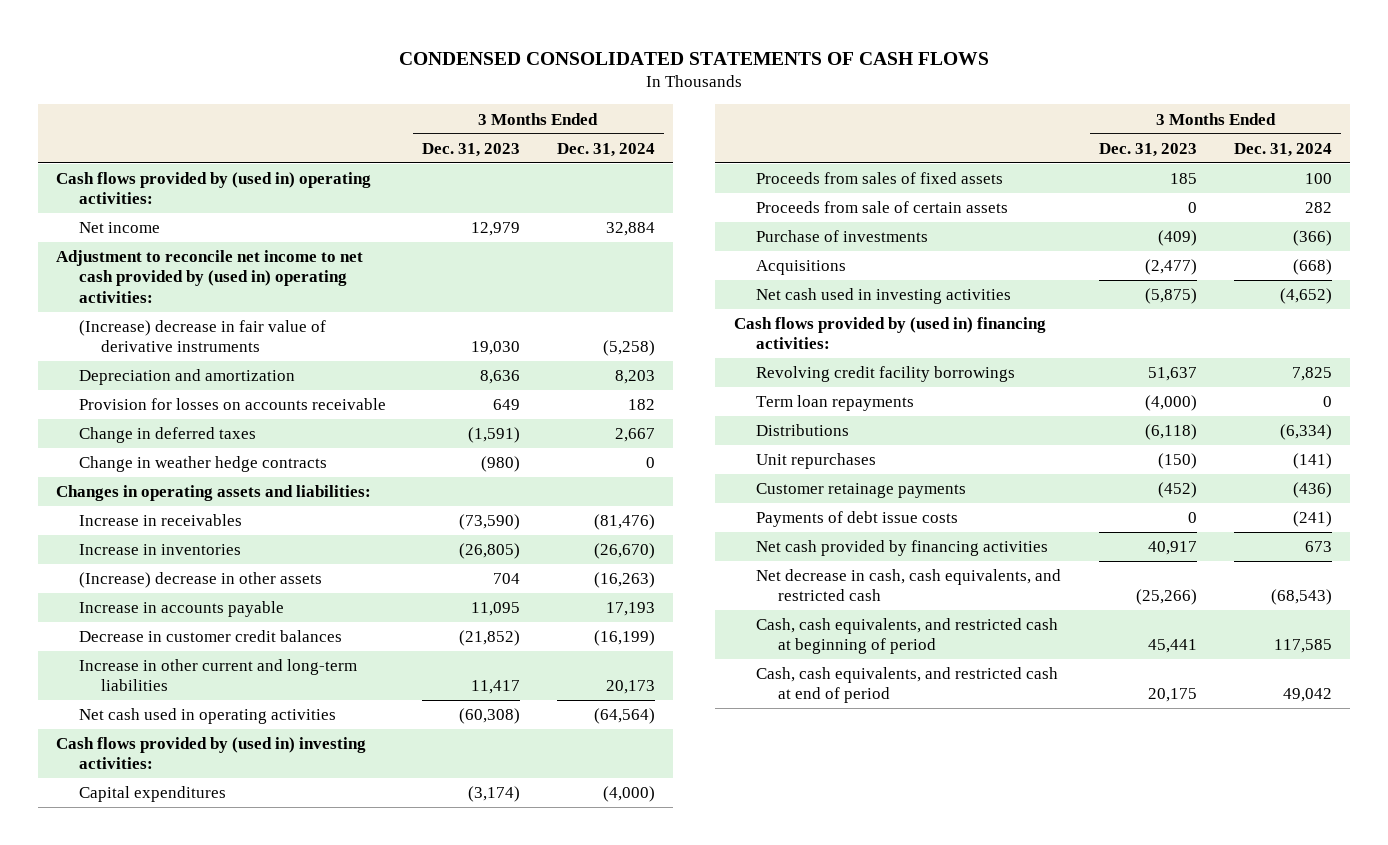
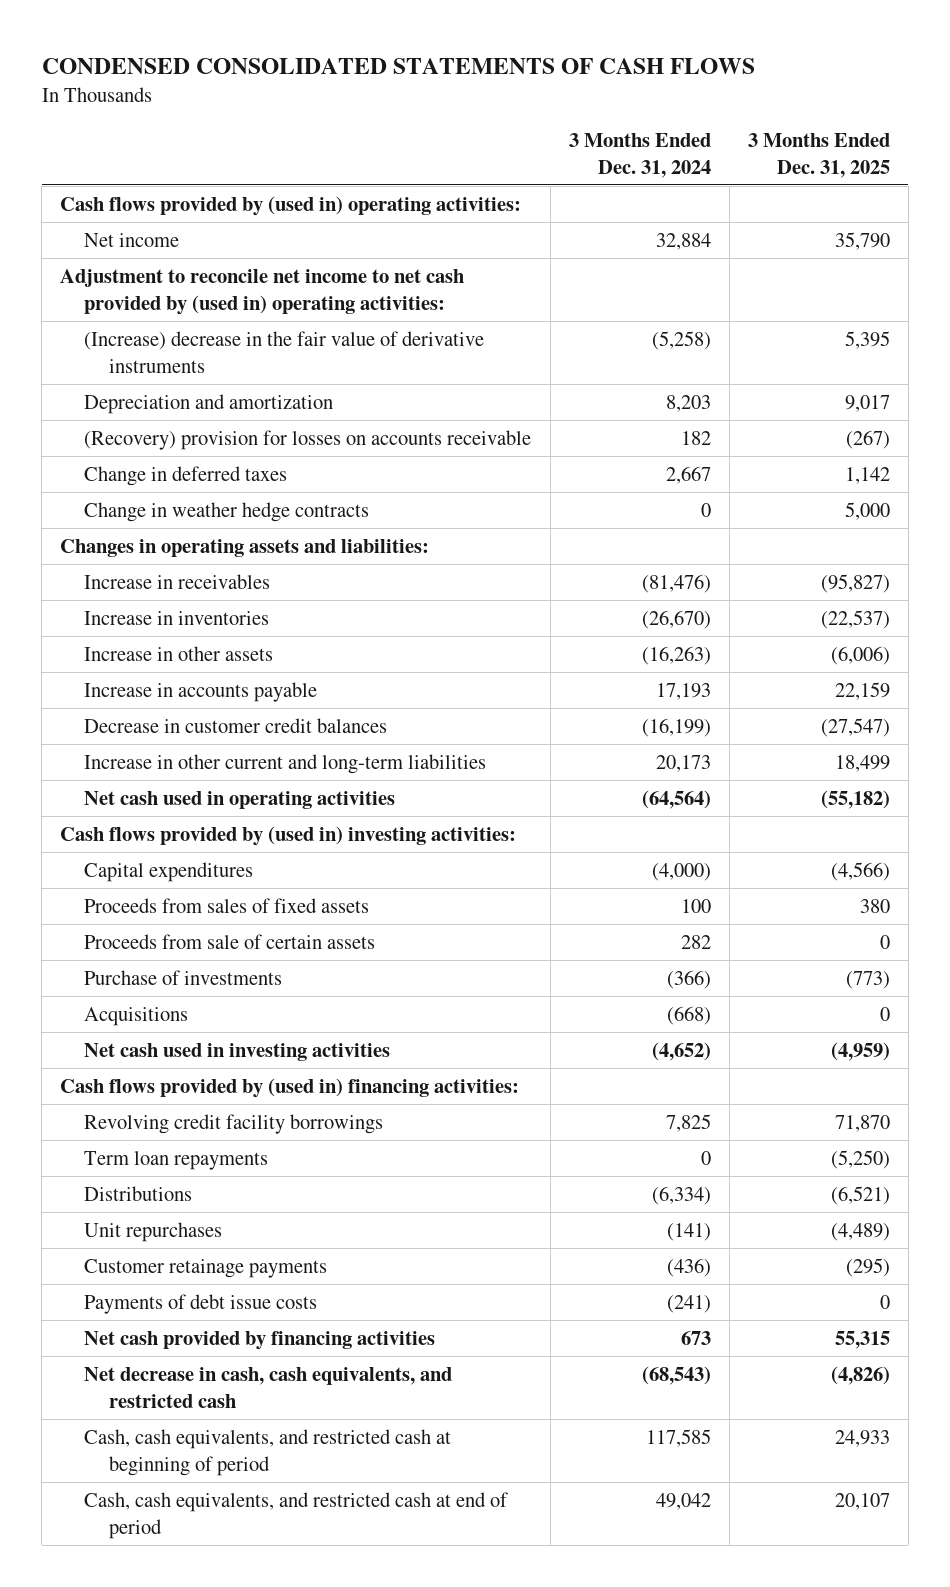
- | 3 Months Ended Dec. 31, 2023 | 3 Months Ended Dec. 31, 2024
+ | 3 Months Ended Dec. 31, 2024 | 3 Months Ended Dec. 31, 2025
- (Increase) decrease in fair value of derivative instruments | 19,030 | (5,258)
+ (Increase) decrease in the fair value of derivative instruments | (5,258) | 5,395
- Provision for losses on accounts receivable | 649 | 182
+ (Recovery) provision for losses on accounts receivable | 182 | (267)
- (Increase) decrease in other assets | 704 | (16,263)
+ Increase in other assets | (16,263) | (6,006)

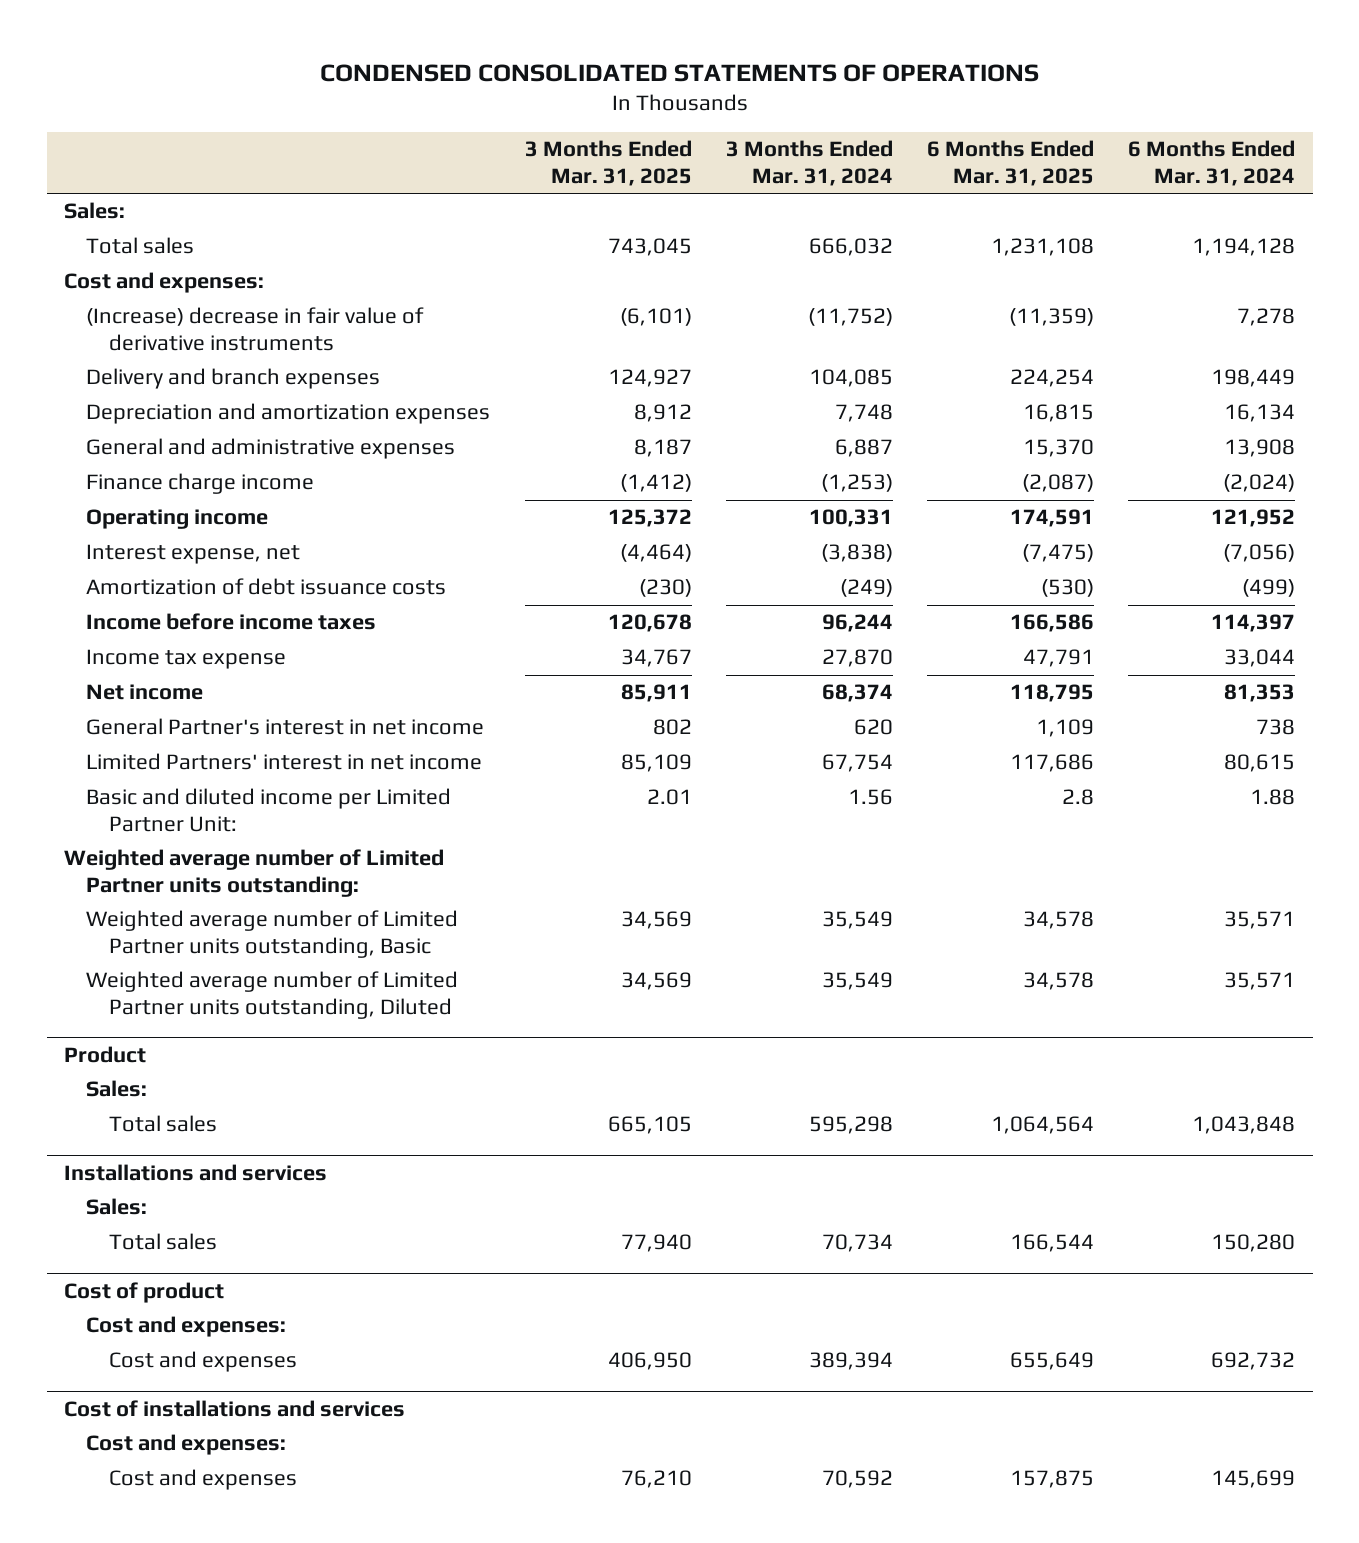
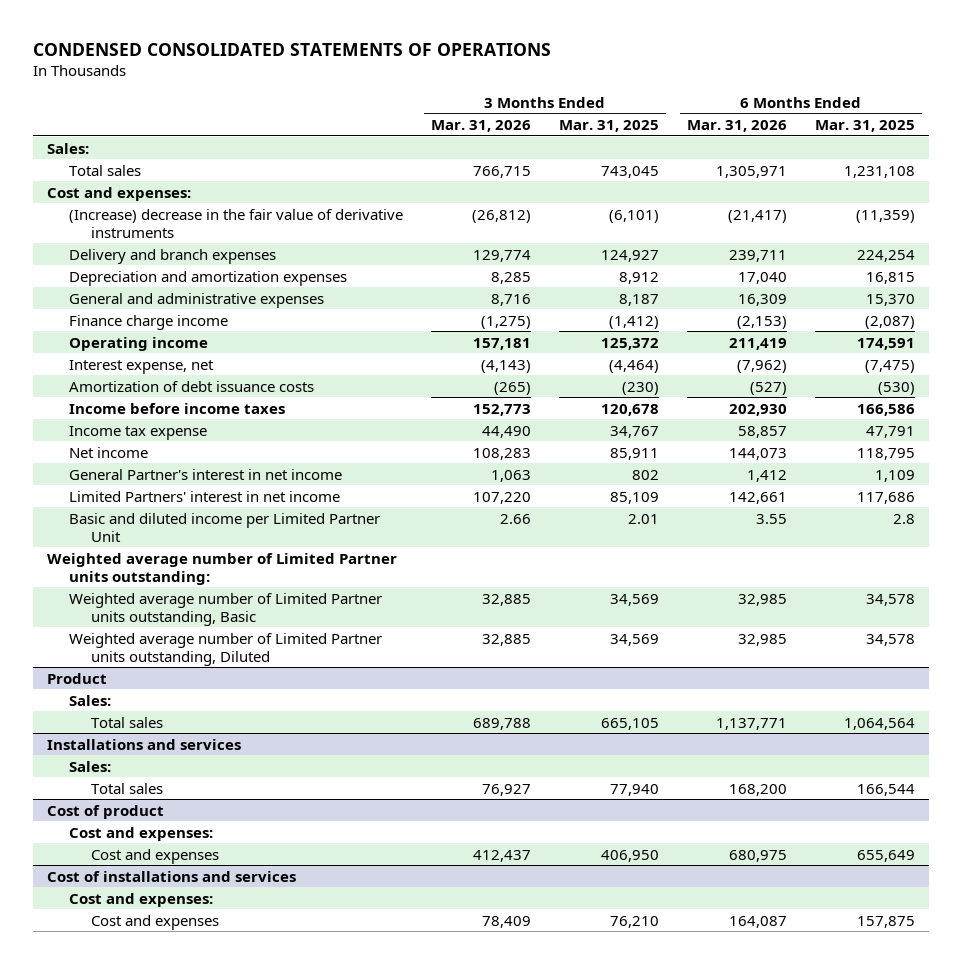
- | 3 Months Ended Mar. 31, 2025 | 3 Months Ended Mar. 31, 2024 | 6 Months Ended Mar. 31, 2025 | 6 Months Ended Mar. 31, 2024
+ | 3 Months Ended Mar. 31, 2026 | 3 Months Ended Mar. 31, 2025 | 6 Months Ended Mar. 31, 2026 | 6 Months Ended Mar. 31, 2025
- (Increase) decrease in fair value of derivative instruments | (6,101) | (11,752) | (11,359) | 7,278
+ (Increase) decrease in the fair value of derivative instruments | (26,812) | (6,101) | (21,417) | (11,359)
- Basic and diluted income per Limited Partner Unit: | 2.01 | 1.56 | 2.8 | 1.88
+ Basic and diluted income per Limited Partner Unit | 2.66 | 2.01 | 3.55 | 2.8

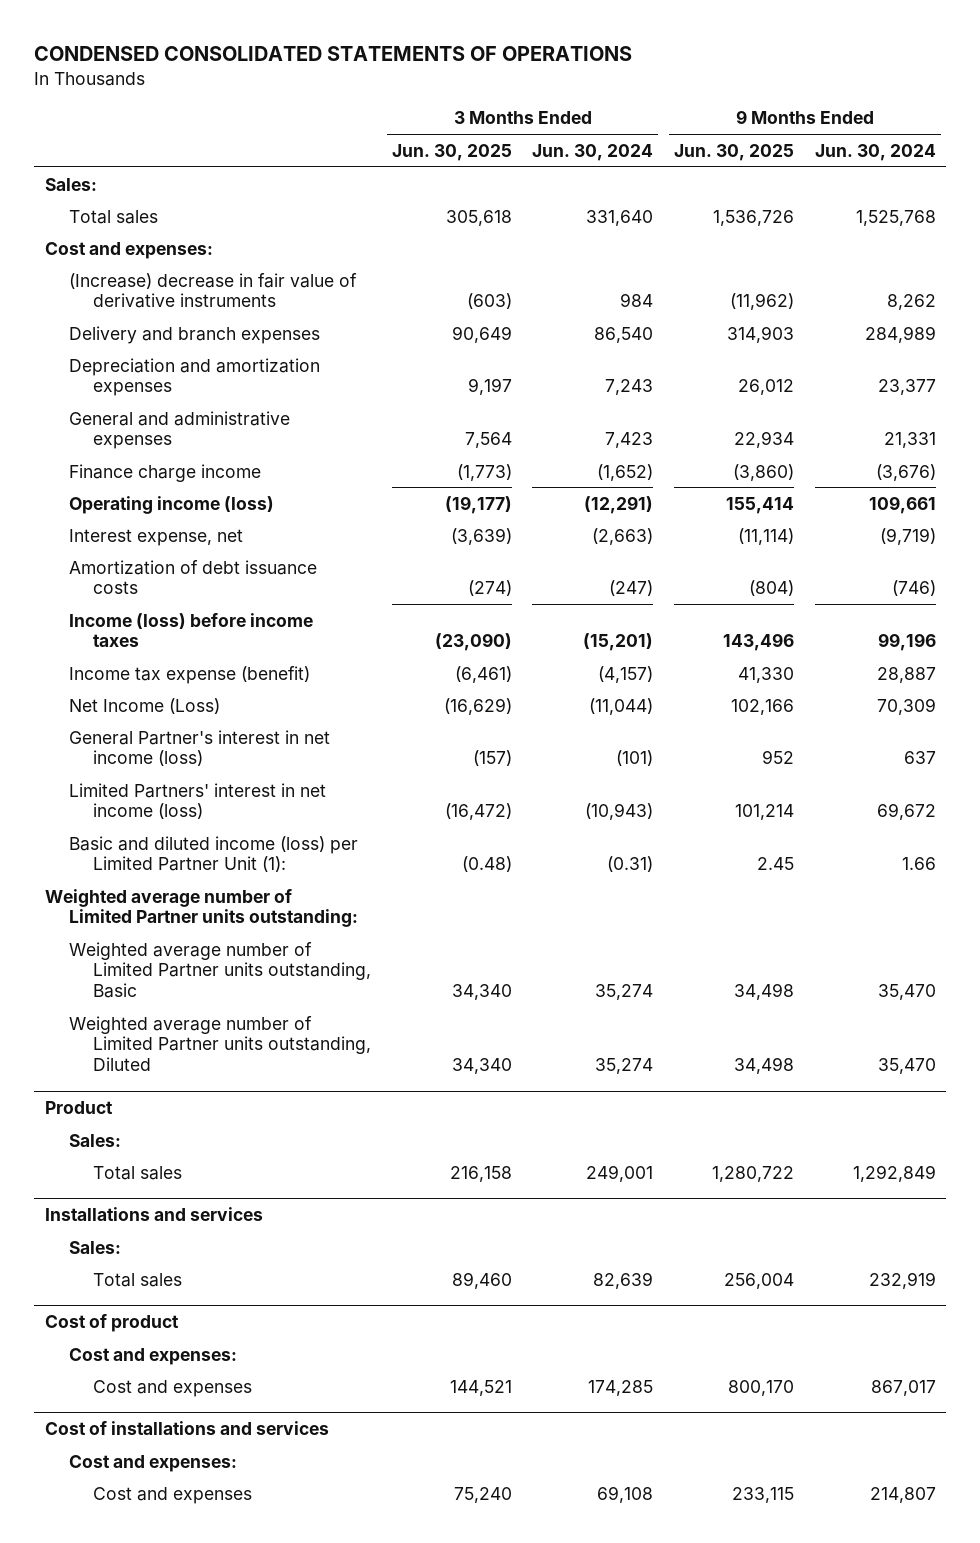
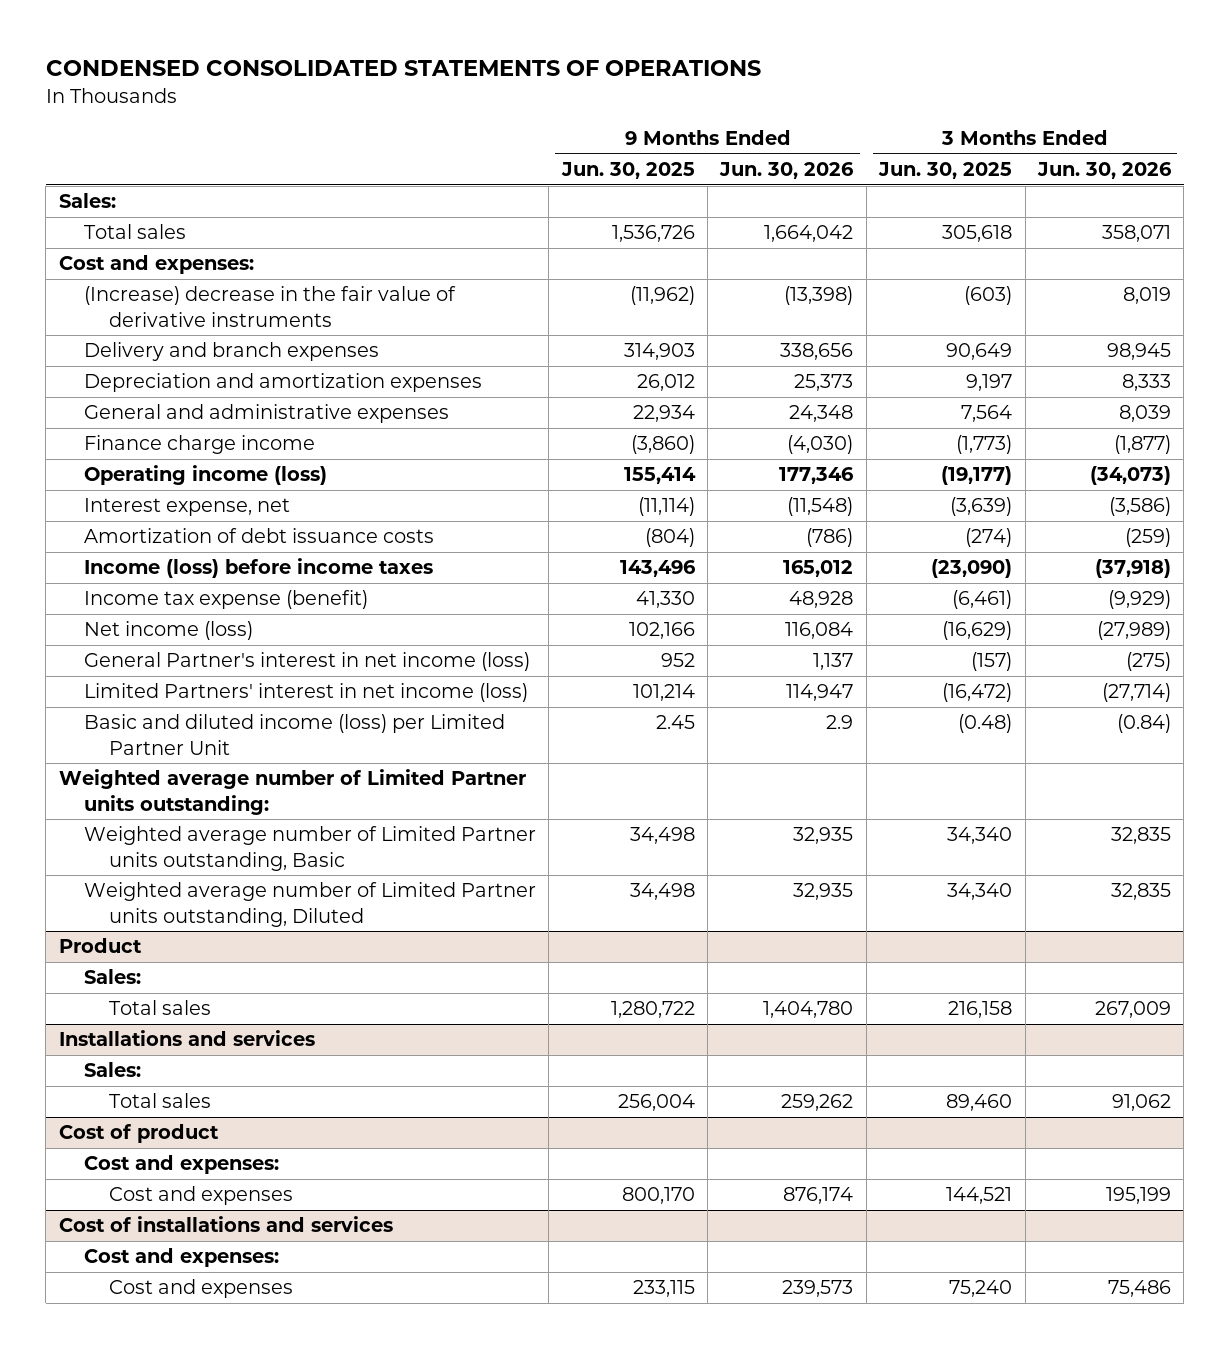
- | 3 Months Ended Jun. 30, 2025 | 3 Months Ended Jun. 30, 2024 | 9 Months Ended Jun. 30, 2025 | 9 Months Ended Jun. 30, 2024
+ | 9 Months Ended Jun. 30, 2025 | 9 Months Ended Jun. 30, 2026 | 3 Months Ended Jun. 30, 2025 | 3 Months Ended Jun. 30, 2026
- (Increase) decrease in fair value of derivative instruments | (603) | 984 | (11,962) | 8,262
+ (Increase) decrease in the fair value of derivative instruments | (11,962) | (13,398) | (603) | 8,019
- Net Income (Loss) | (16,629) | (11,044) | 102,166 | 70,309
+ Net income (loss) | 102,166 | 116,084 | (16,629) | (27,989)
- Basic and diluted income (loss) per Limited Partner Unit (1): | (0.48) | (0.31) | 2.45 | 1.66
+ Basic and diluted income (loss) per Limited Partner Unit | 2.45 | 2.9 | (0.48) | (0.84)

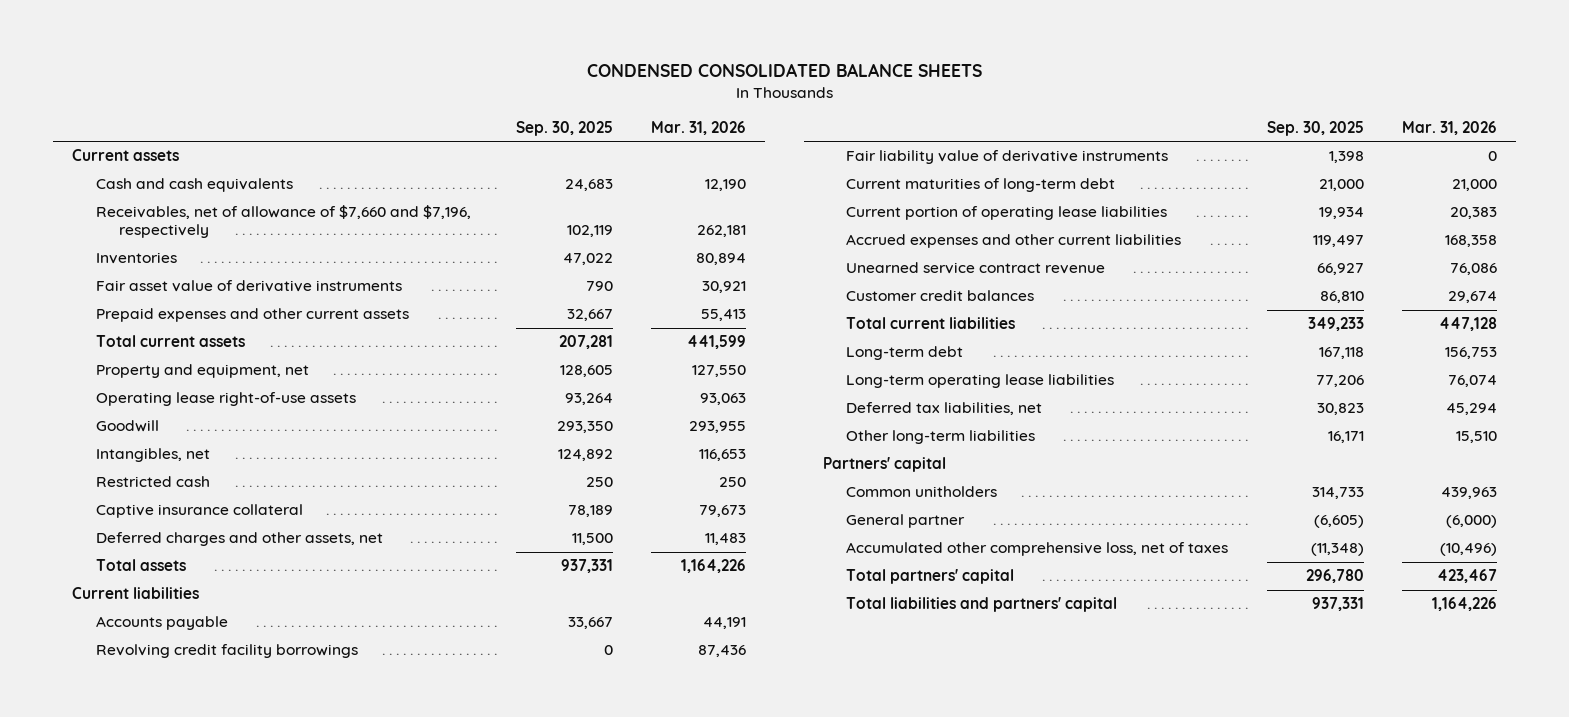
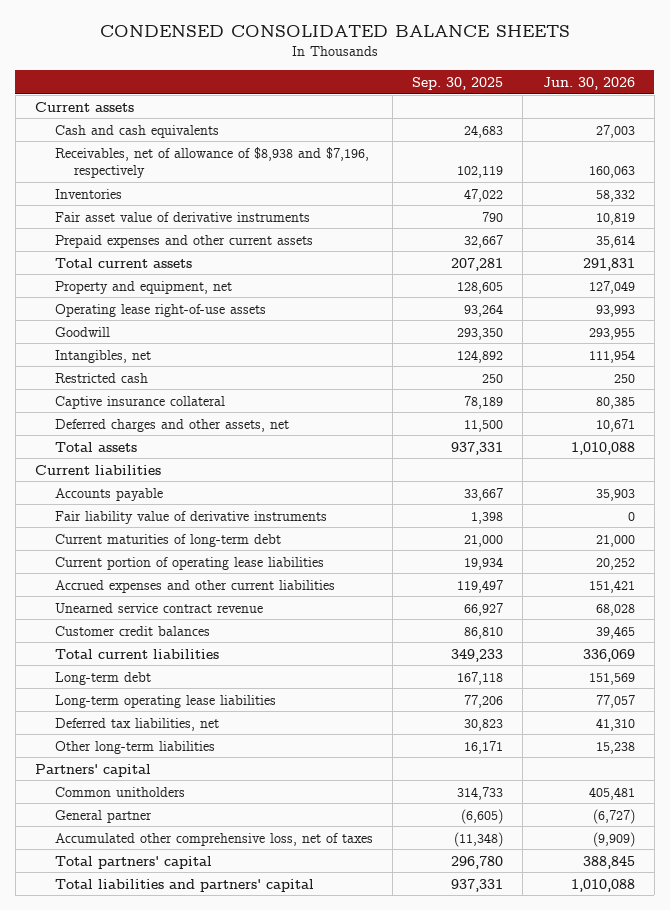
- | Sep. 30, 2025 | Mar. 31, 2026
+ | Sep. 30, 2025 | Jun. 30, 2026
- Receivables, net of allowance of $7,660 and $7,196, respectively | 102,119 | 262,181
+ Receivables, net of allowance of $8,938 and $7,196, respectively | 102,119 | 160,063
- Revolving credit facility borrowings | 0 | 87,436

